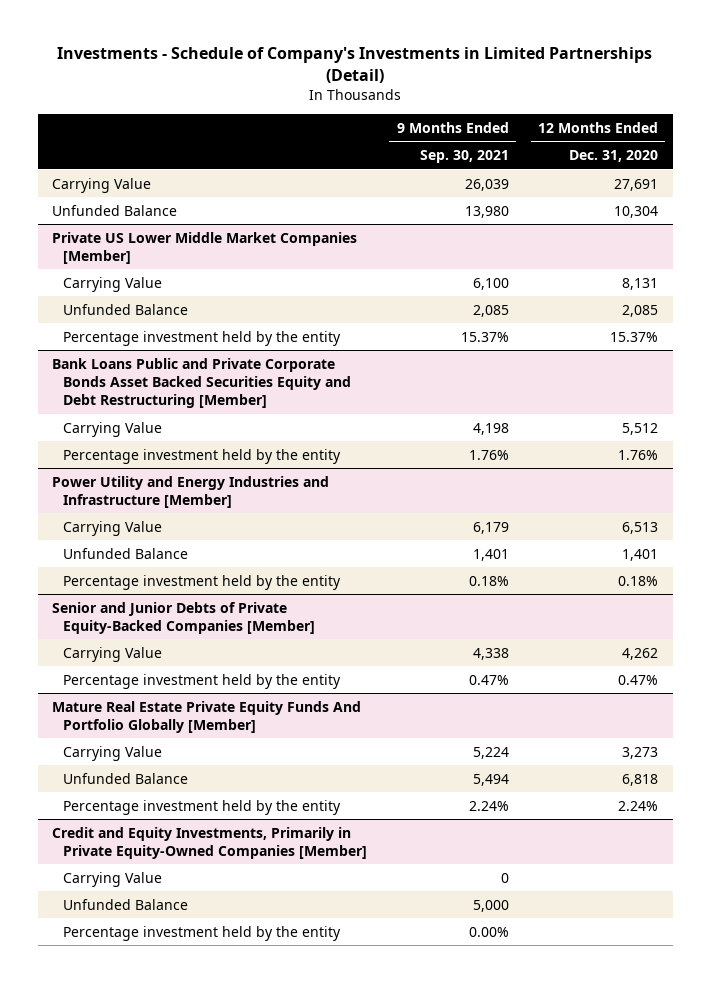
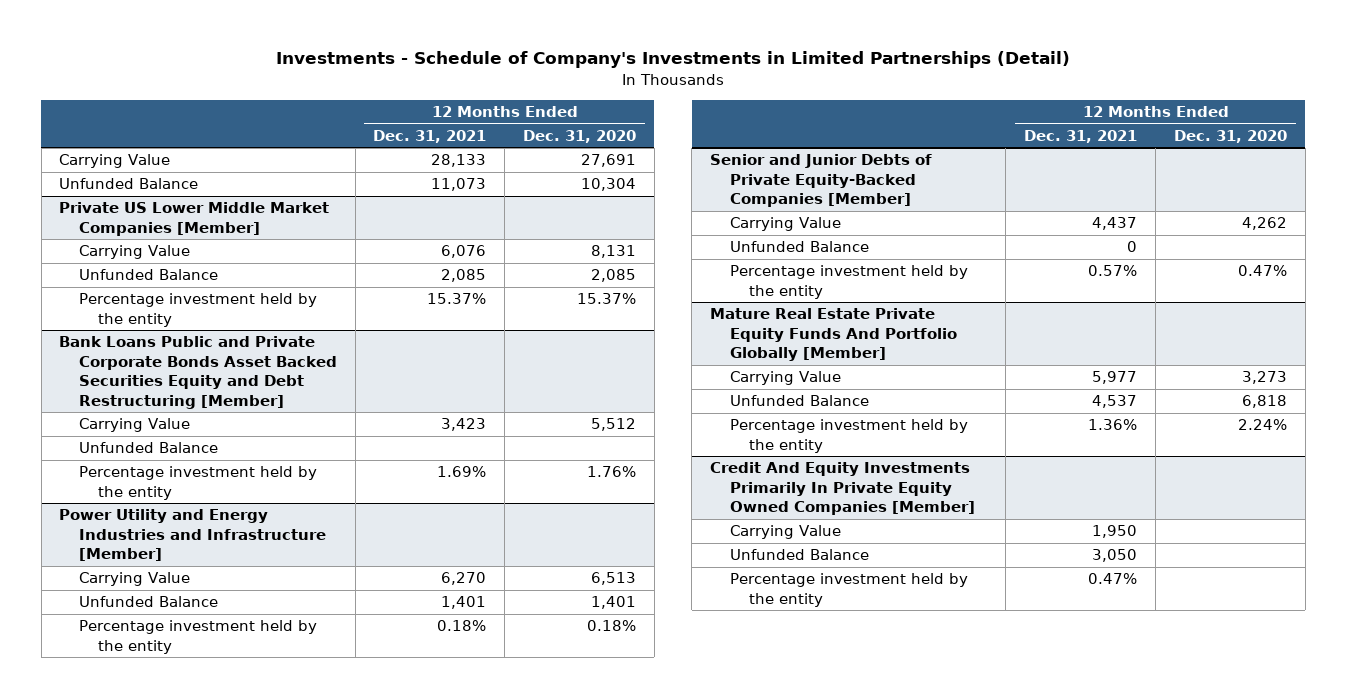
- | 9 Months Ended Sep. 30, 2021 | 12 Months Ended Dec. 31, 2020
+ | 12 Months Ended Dec. 31, 2021 | 12 Months Ended Dec. 31, 2020
@ Bank Loans Public and Private Corporate Bonds Asset Backed Securities Equity and Debt Restructuring [Member]
+ Unfunded Balance
@ Senior and Junior Debts of Private Equity-Backed Companies [Member]
+ Unfunded Balance | 0 |
- Credit and Equity Investments, Primarily in Private Equity-Owned Companies [Member]
+ Credit And Equity Investments Primarily In Private Equity Owned Companies [Member]

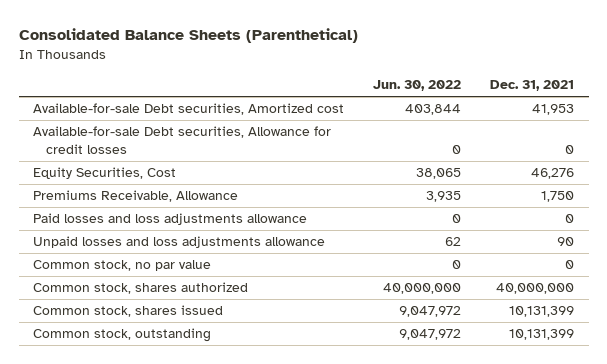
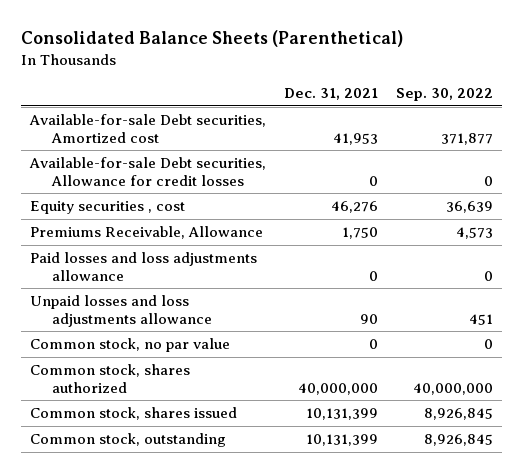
- | Jun. 30, 2022 | Dec. 31, 2021
+ | Dec. 31, 2021 | Sep. 30, 2022
- Equity Securities, Cost | 38,065 | 46,276
+ Equity securities , cost | 46,276 | 36,639

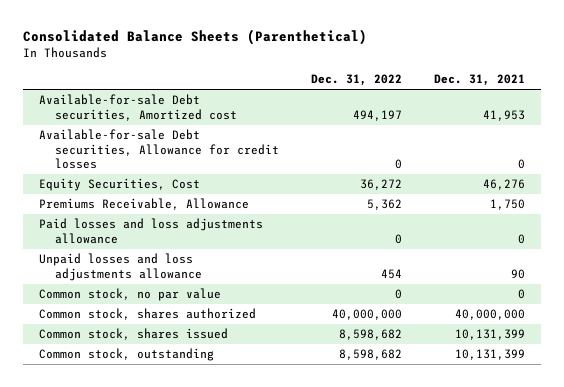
- | Dec. 31, 2021 | Sep. 30, 2022
+ | Dec. 31, 2022 | Dec. 31, 2021
- Equity securities , cost | 46,276 | 36,639
+ Equity Securities, Cost | 36,272 | 46,276

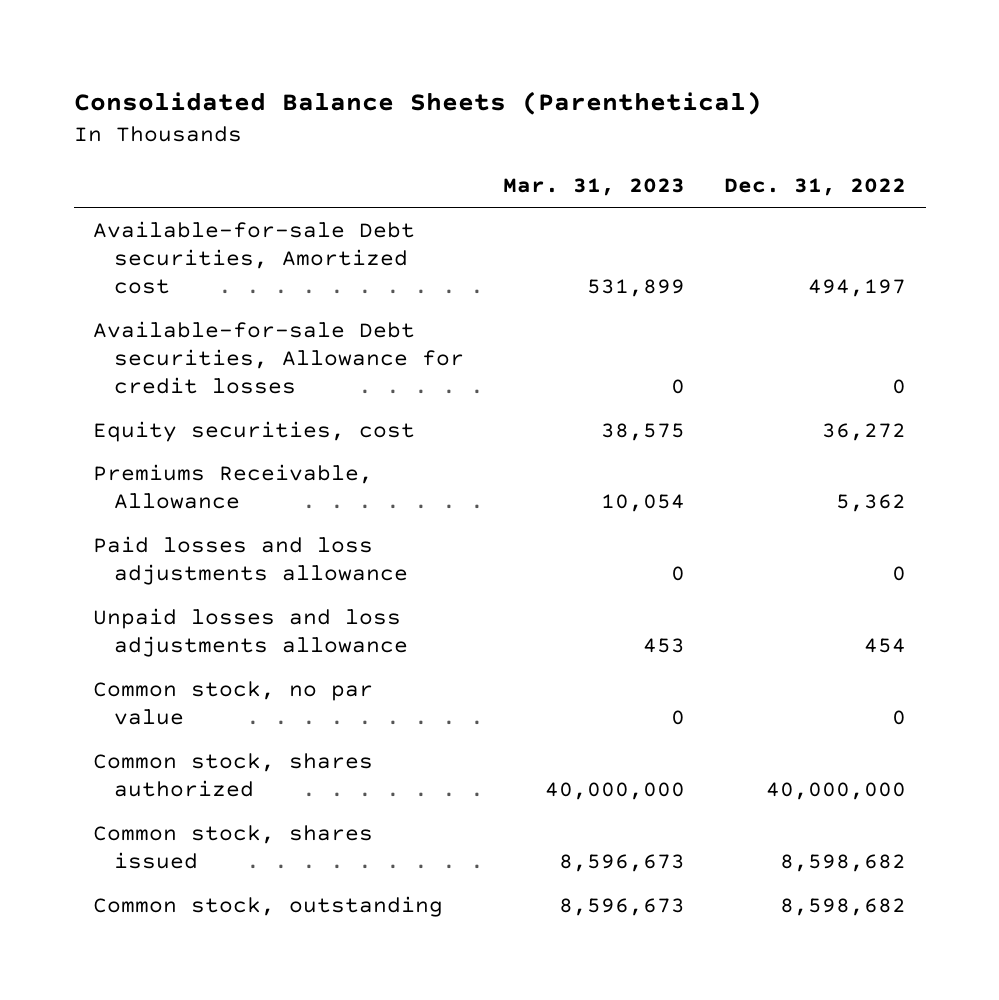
- | Dec. 31, 2022 | Dec. 31, 2021
+ | Mar. 31, 2023 | Dec. 31, 2022
- Equity Securities, Cost | 36,272 | 46,276
+ Equity securities, cost | 38,575 | 36,272

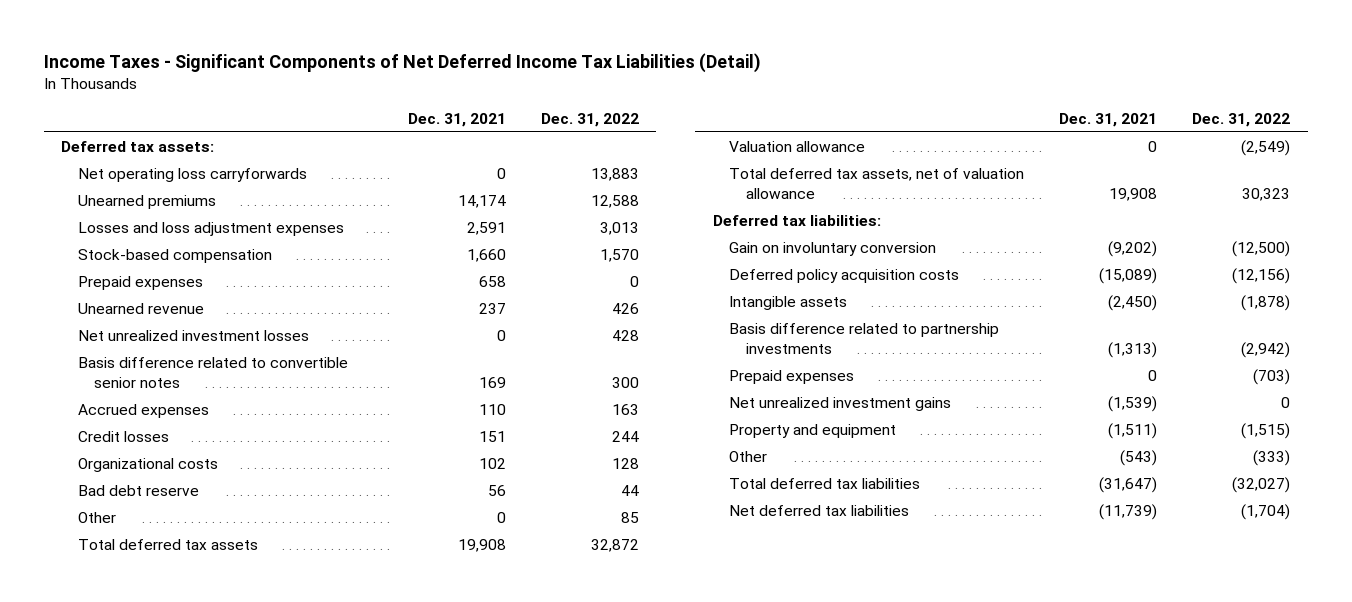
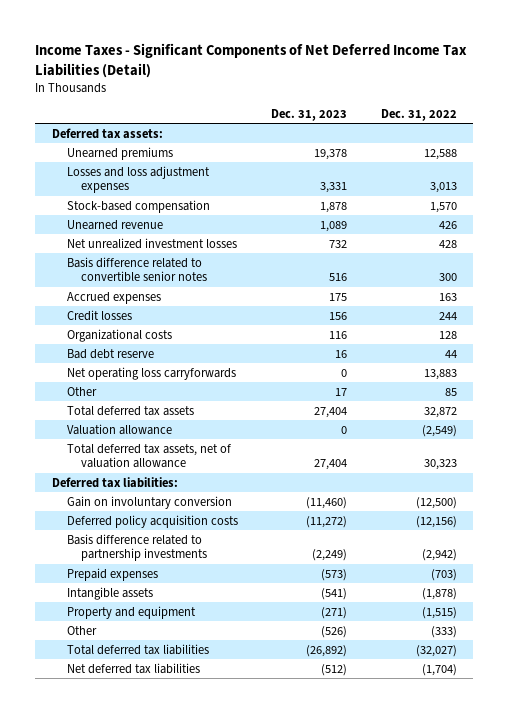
- | Dec. 31, 2021 | Dec. 31, 2022
+ | Dec. 31, 2023 | Dec. 31, 2022
- Prepaid expenses | 658 | 0
moved down: Net operating loss carryforwards | 0 | 13,883
- Net unrealized investment gains | (1,539) | 0
moved down: Intangible assets | (541) | (1,878)

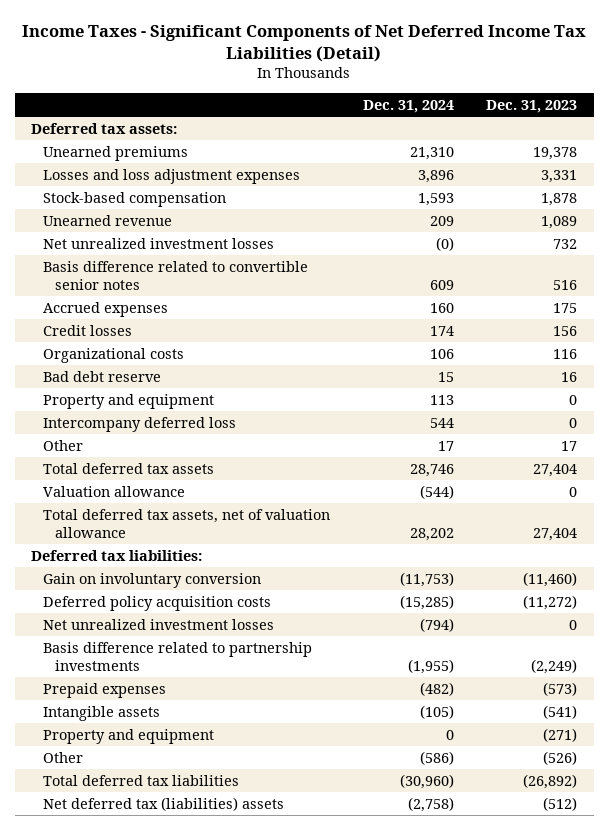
- | Dec. 31, 2023 | Dec. 31, 2022
+ | Dec. 31, 2024 | Dec. 31, 2023
- Net operating loss carryforwards | 0 | 13,883
+ Property and equipment | 113 | 0
+ Intercompany deferred loss | 544 | 0
+ Net unrealized investment losses | (794) | 0
- Net deferred tax liabilities | (512) | (1,704)
+ Net deferred tax (liabilities) assets | (2,758) | (512)

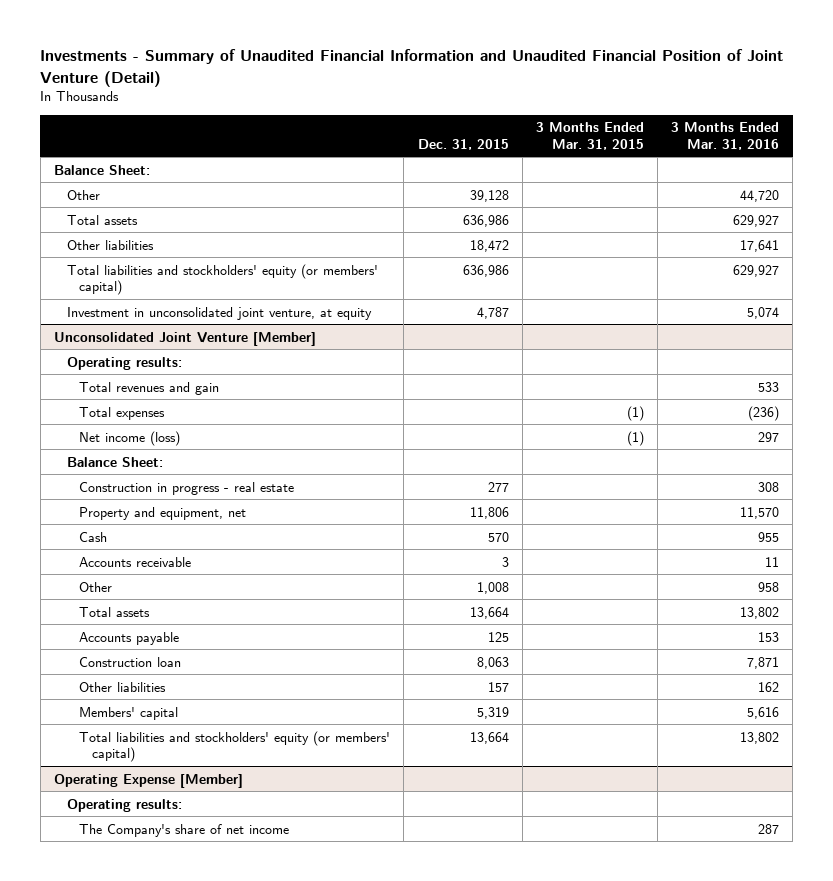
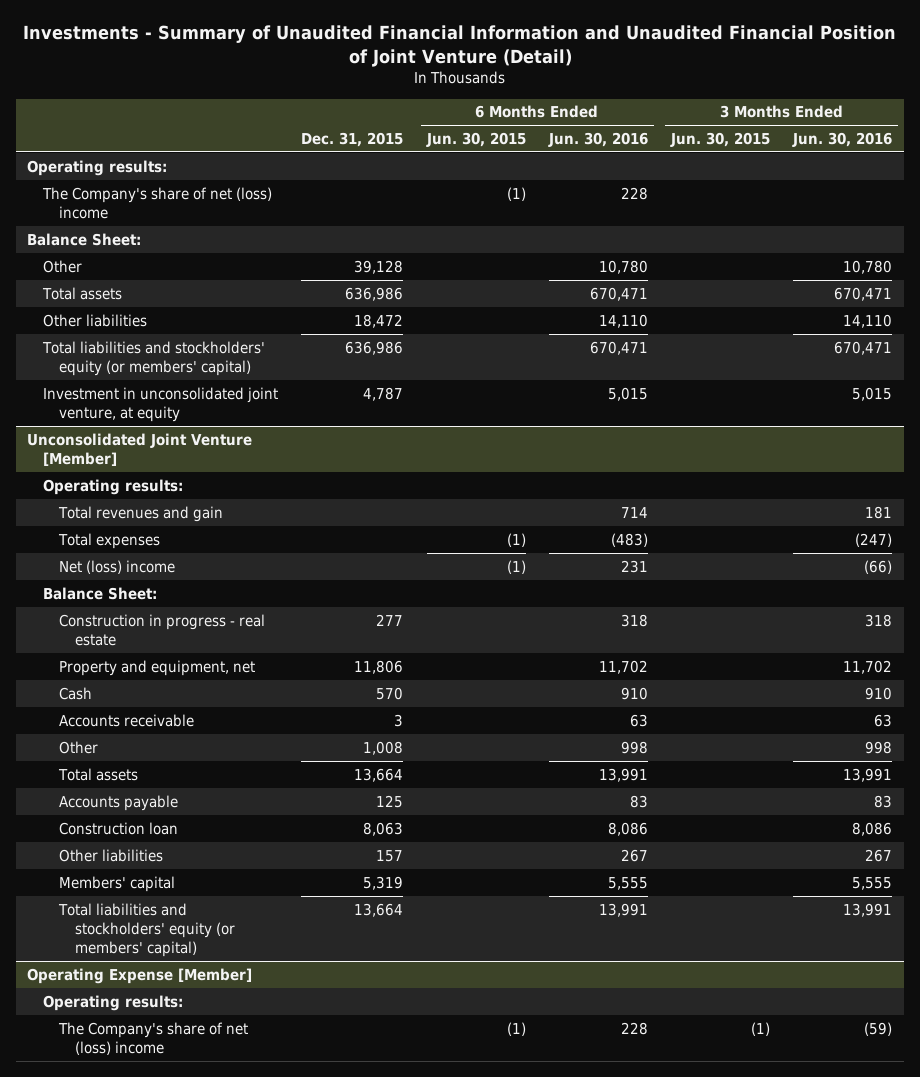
- | Dec. 31, 2015 | 3 Months Ended Mar. 31, 2015 | 3 Months Ended Mar. 31, 2016
+ | Dec. 31, 2015 | 6 Months Ended Jun. 30, 2015 | 6 Months Ended Jun. 30, 2016 | 3 Months Ended Jun. 30, 2015 | 3 Months Ended Jun. 30, 2016
+ Operating results:
+ The Company's share of net (loss) income | | (1) | 228 | |
@ Unconsolidated Joint Venture [Member]
- Net income (loss) | | (1) | 297
+ Net (loss) income | | (1) | 231 | | (66)
@ Operating Expense [Member]
- The Company's share of net income | | | 287
+ The Company's share of net (loss) income | | (1) | 228 | (1) | (59)

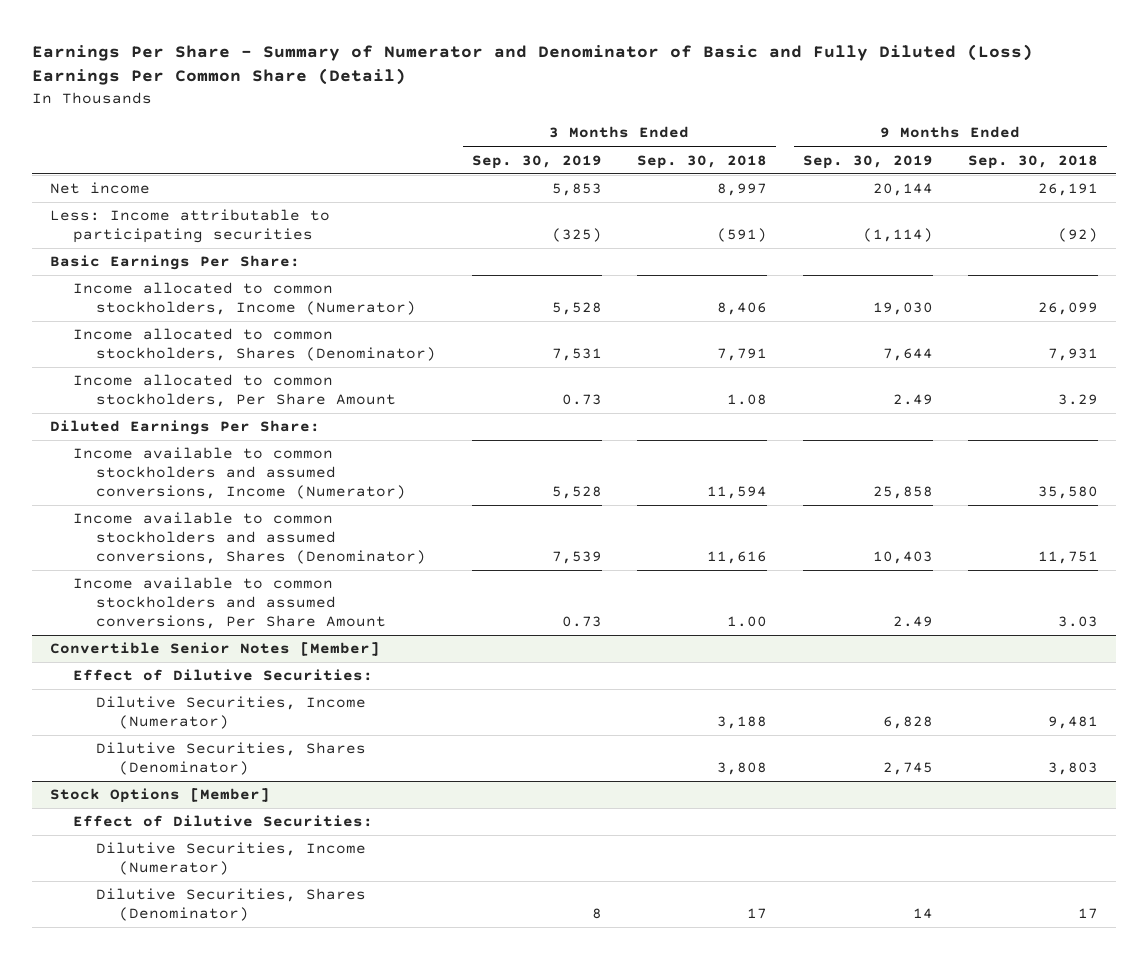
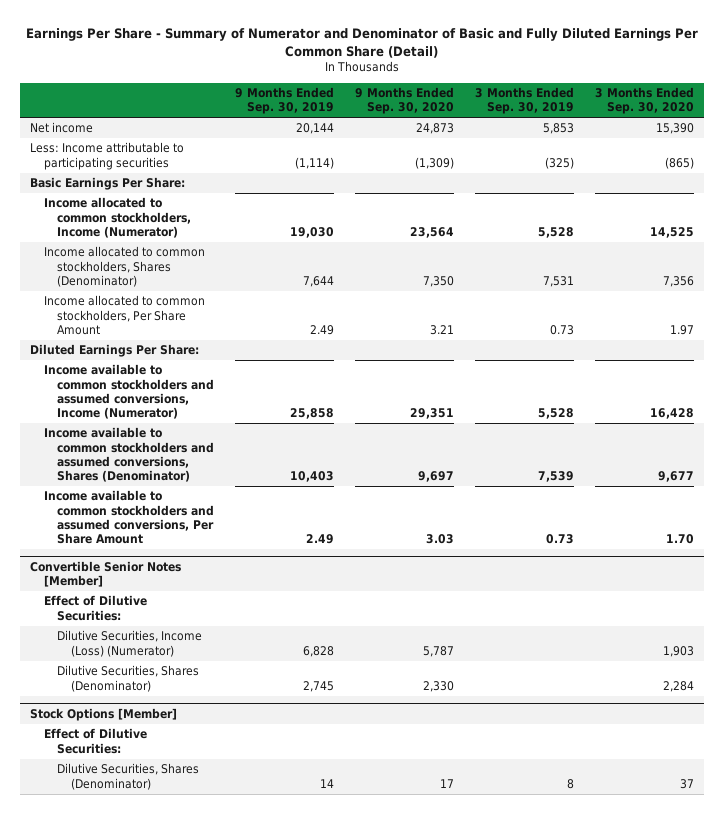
- Earnings Per Share - Summary of Numerator and Denominator of Basic and Fully Diluted (Loss) Earnings Per Common Share (Detail)
+ Earnings Per Share - Summary of Numerator and Denominator of Basic and Fully Diluted Earnings Per Common Share (Detail)
- | 3 Months Ended Sep. 30, 2019 | 3 Months Ended Sep. 30, 2018 | 9 Months Ended Sep. 30, 2019 | 9 Months Ended Sep. 30, 2018
+ | 9 Months Ended Sep. 30, 2019 | 9 Months Ended Sep. 30, 2020 | 3 Months Ended Sep. 30, 2019 | 3 Months Ended Sep. 30, 2020
@ Convertible Senior Notes [Member]
- Dilutive Securities, Income (Numerator) | | 3,188 | 6,828 | 9,481
+ Dilutive Securities, Income (Loss) (Numerator) | 6,828 | 5,787 | | 1,903
@ Stock Options [Member]
- Dilutive Securities, Income (Numerator)

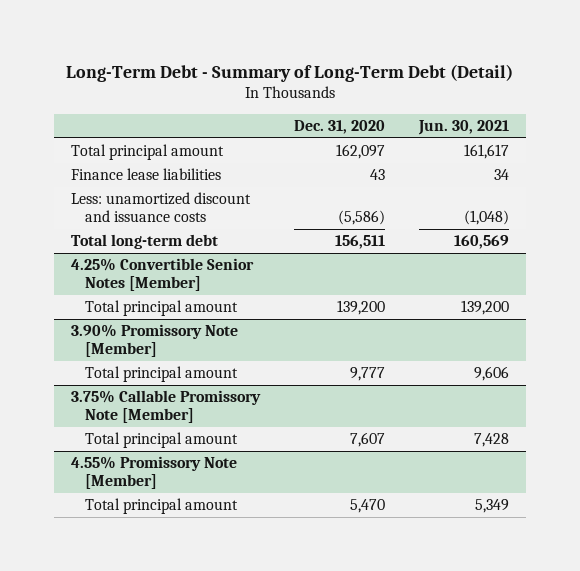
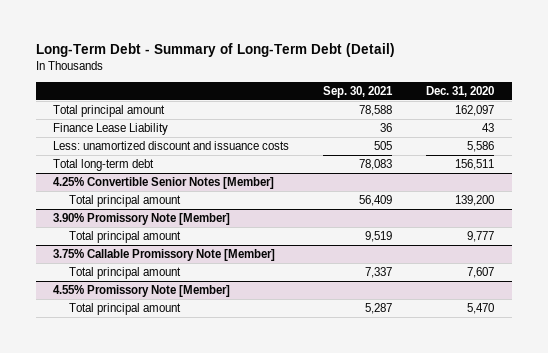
- | Dec. 31, 2020 | Jun. 30, 2021
+ | Sep. 30, 2021 | Dec. 31, 2020
- Finance lease liabilities | 43 | 34
- Less: unamortized discount and issuance costs | (5,586) | (1,048)
+ Finance Lease Liability | 36 | 43
+ Less: unamortized discount and issuance costs | 505 | 5,586

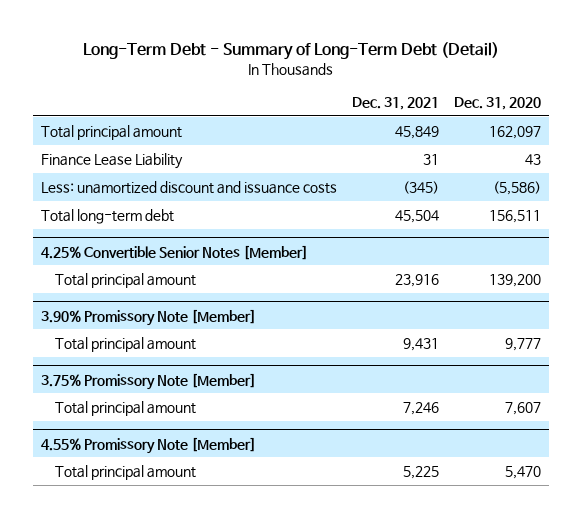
- | Sep. 30, 2021 | Dec. 31, 2020
+ | Dec. 31, 2021 | Dec. 31, 2020
- Less: unamortized discount and issuance costs | 505 | 5,586
+ Less: unamortized discount and issuance costs | (345) | (5,586)
- 3.75% Callable Promissory Note [Member]
+ 3.75% Promissory Note [Member]

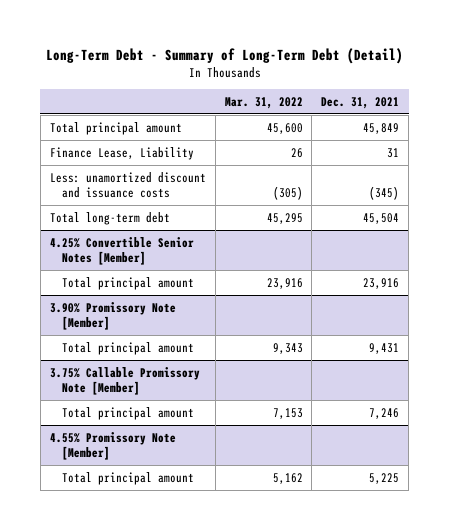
- | Dec. 31, 2021 | Dec. 31, 2020
+ | Mar. 31, 2022 | Dec. 31, 2021
- Finance Lease Liability | 31 | 43
+ Finance Lease, Liability | 26 | 31
- 3.75% Promissory Note [Member]
+ 3.75% Callable Promissory Note [Member]

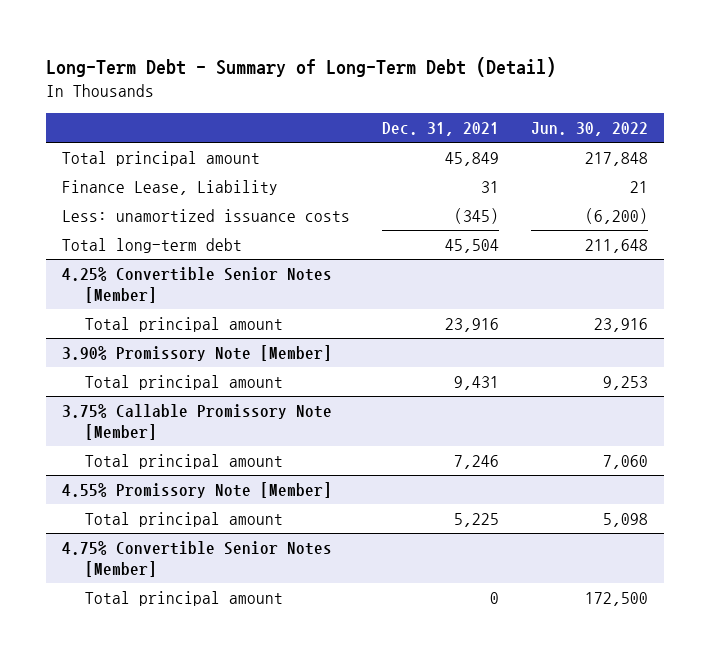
- | Mar. 31, 2022 | Dec. 31, 2021
+ | Dec. 31, 2021 | Jun. 30, 2022
- Less: unamortized discount and issuance costs | (305) | (345)
+ Less: unamortized issuance costs | (345) | (6,200)
+ 4.75% Convertible Senior Notes [Member]
+ Total principal amount | 0 | 172,500

